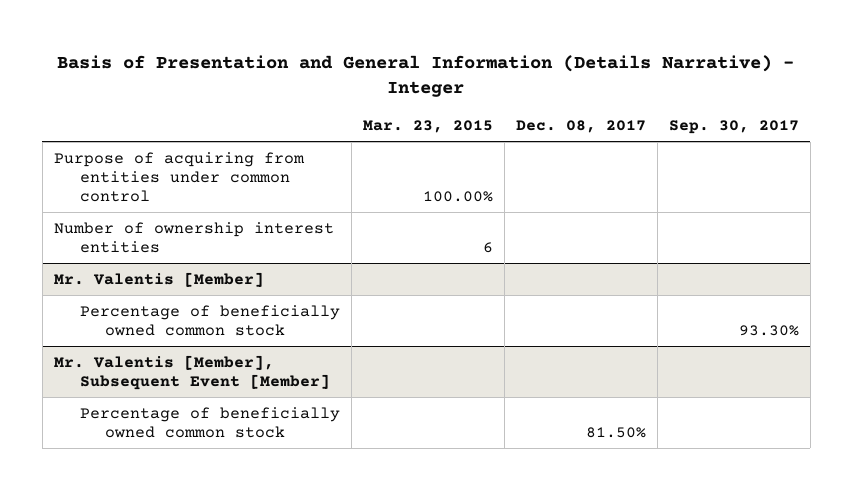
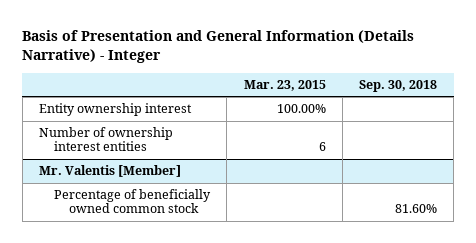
- | Mar. 23, 2015 | Dec. 08, 2017 | Sep. 30, 2017
+ | Mar. 23, 2015 | Sep. 30, 2018
- Purpose of acquiring from entities under common control | 100.00% | |
+ Entity ownership interest | 100.00% |
- Mr. Valentis [Member], Subsequent Event [Member]
- Percentage of beneficially owned common stock | | 81.50% |

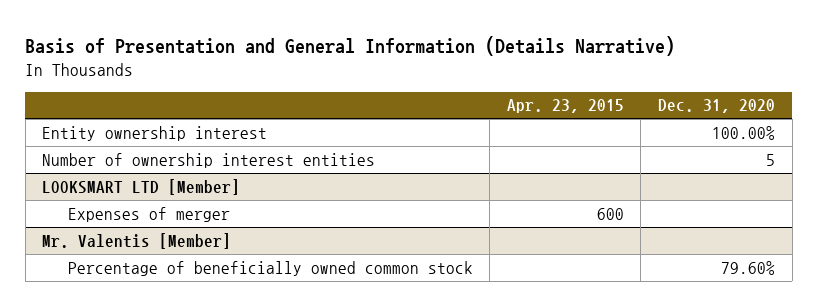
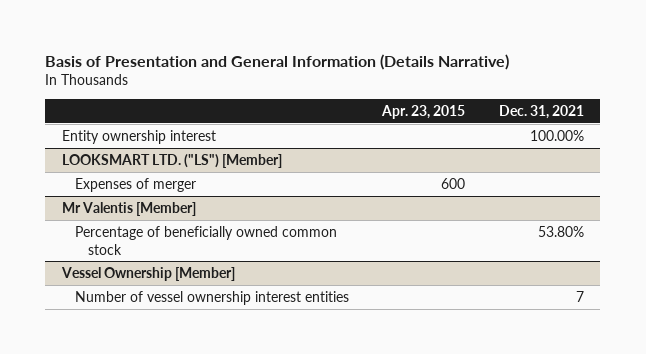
- | Apr. 23, 2015 | Dec. 31, 2020
+ | Apr. 23, 2015 | Dec. 31, 2021
- Number of ownership interest entities | | 5
- LOOKSMART LTD [Member]
+ LOOKSMART LTD. ("LS") [Member]
- Mr. Valentis [Member]
+ Mr Valentis [Member]
+ Vessel Ownership [Member]
+ Number of vessel ownership interest entities | | 7

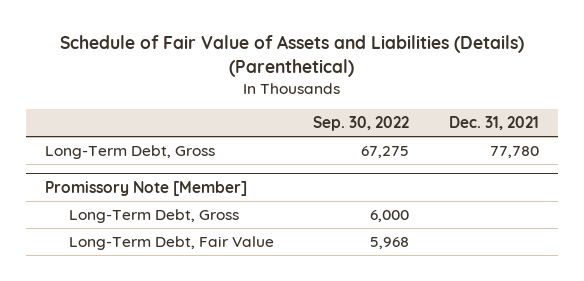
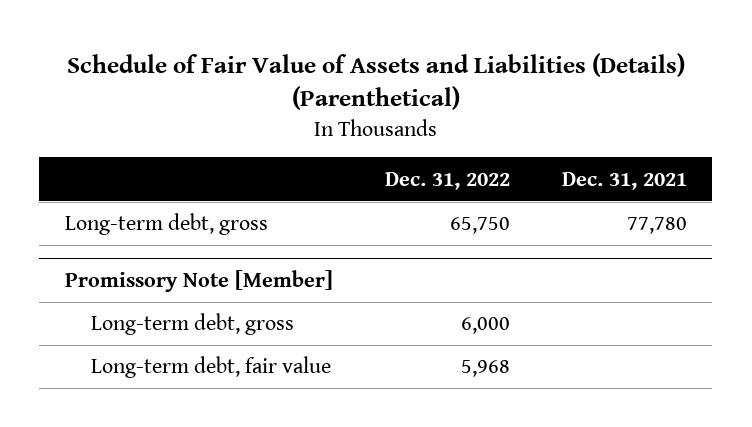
- | Sep. 30, 2022 | Dec. 31, 2021
+ | Dec. 31, 2022 | Dec. 31, 2021
- Long-Term Debt, Gross | 67,275 | 77,780
+ Long-term debt, gross | 65,750 | 77,780
@ Promissory Note [Member]
- Long-Term Debt, Gross | 6,000 |
- Long-Term Debt, Fair Value | 5,968 |
+ Long-term debt, gross | 6,000 |
+ Long-term debt, fair value | 5,968 |

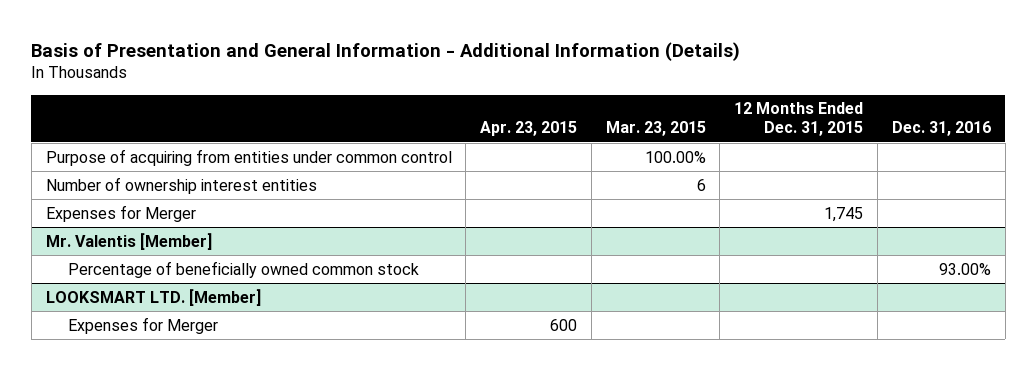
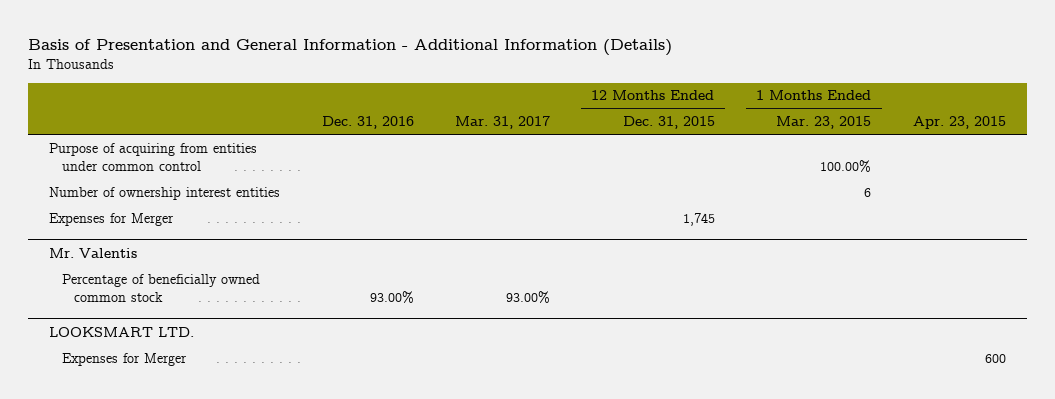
- | Apr. 23, 2015 | Mar. 23, 2015 | 12 Months Ended Dec. 31, 2015 | Dec. 31, 2016
+ | Dec. 31, 2016 | Mar. 31, 2017 | 12 Months Ended Dec. 31, 2015 | 1 Months Ended Mar. 23, 2015 | Apr. 23, 2015
- Mr. Valentis [Member]
+ Mr. Valentis
- LOOKSMART LTD. [Member]
+ LOOKSMART LTD.

